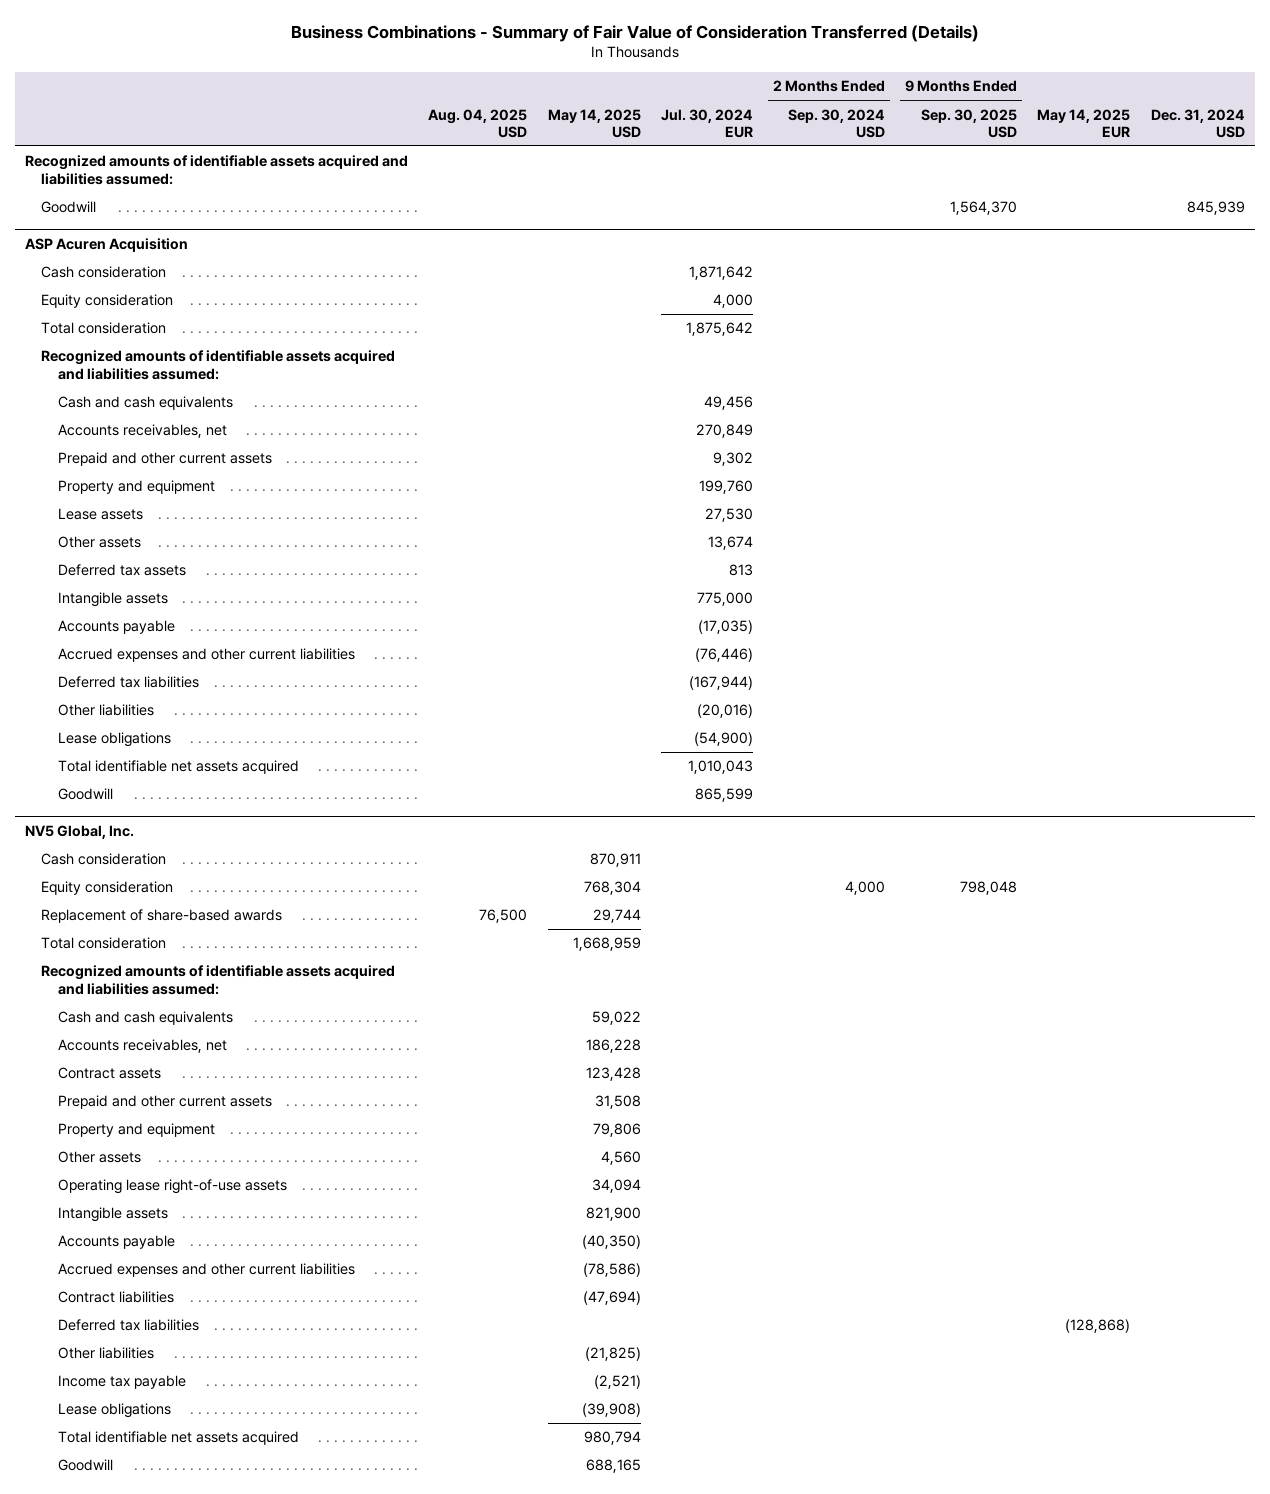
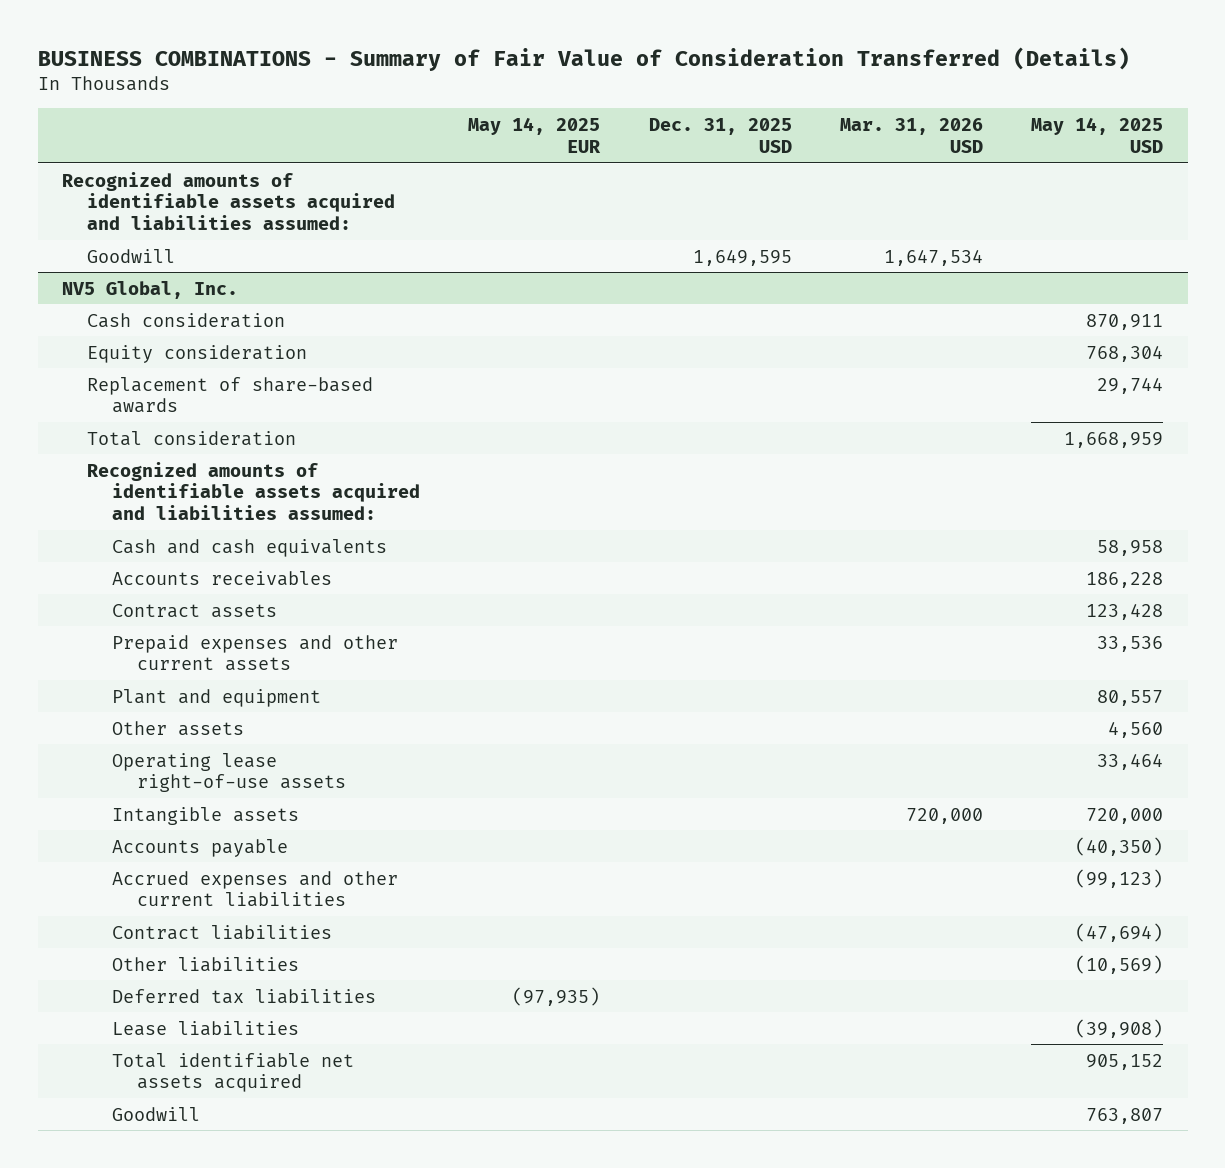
- Business Combinations - Summary of Fair Value of Consideration Transferred (Details)
+ BUSINESS COMBINATIONS - Summary of Fair Value of Consideration Transferred (Details)
- | Aug. 04, 2025 USD | May 14, 2025 USD | Jul. 30, 2024 EUR | 2 Months Ended Sep. 30, 2024 USD | 9 Months Ended Sep. 30, 2025 USD | May 14, 2025 EUR | Dec. 31, 2024 USD
+ | May 14, 2025 EUR | Dec. 31, 2025 USD | Mar. 31, 2026 USD | May 14, 2025 USD
- ASP Acuren Acquisition
- Cash consideration | | | 1,871,642 | | | |
- Equity consideration | | | 4,000 | | | |
- Total consideration | | | 1,875,642 | | | |
- Recognized amounts of identifiable assets acquired and liabilities assumed:
- Cash and cash equivalents | | | 49,456 | | | |
- Accounts receivables, net | | | 270,849 | | | |
- Prepaid and other current assets | | | 9,302 | | | |
- Property and equipment | | | 199,760 | | | |
- Lease assets | | | 27,530 | | | |
- Other assets | | | 13,674 | | | |
- Deferred tax assets | | | 813 | | | |
- Intangible assets | | | 775,000 | | | |
- Accounts payable | | | (17,035) | | | |
- Accrued expenses and other current liabilities | | | (76,446) | | | |
- Deferred tax liabilities | | | (167,944) | | | |
- Other liabilities | | | (20,016) | | | |
- Lease obligations | | | (54,900) | | | |
- Total identifiable net assets acquired | | | 1,010,043 | | | |
- Goodwill | | | 865,599 | | | |
@ NV5 Global, Inc.
- Cash and cash equivalents | | 59,022 | | | | |
- Accounts receivables, net | | 186,228 | | | | |
+ Cash and cash equivalents | | | | 58,958
+ Accounts receivables | | | | 186,228
- Prepaid and other current assets | | 31,508 | | | | |
- Property and equipment | | 79,806 | | | | |
+ Prepaid expenses and other current assets | | | | 33,536
+ Plant and equipment | | | | 80,557
- Operating lease right-of-use assets | | 34,094 | | | | |
- Intangible assets | | 821,900 | | | | |
+ Operating lease right-of-use assets | | | | 33,464
+ Intangible assets | | | 720,000 | 720,000
- Accrued expenses and other current liabilities | | (78,586) | | | | |
+ Accrued expenses and other current liabilities | | | | (99,123)
- Deferred tax liabilities | | | | | | (128,868) |
- Other liabilities | | (21,825) | | | | |
- Income tax payable | | (2,521) | | | | |
- Lease obligations | | (39,908) | | | | |
- Total identifiable net assets acquired | | 980,794 | | | | |
- Goodwill | | 688,165 | | | | |
+ Other liabilities | | | | (10,569)
+ Deferred tax liabilities | (97,935) | | |
+ Lease liabilities | | | | (39,908)
+ Total identifiable net assets acquired | | | | 905,152
+ Goodwill | | | | 763,807

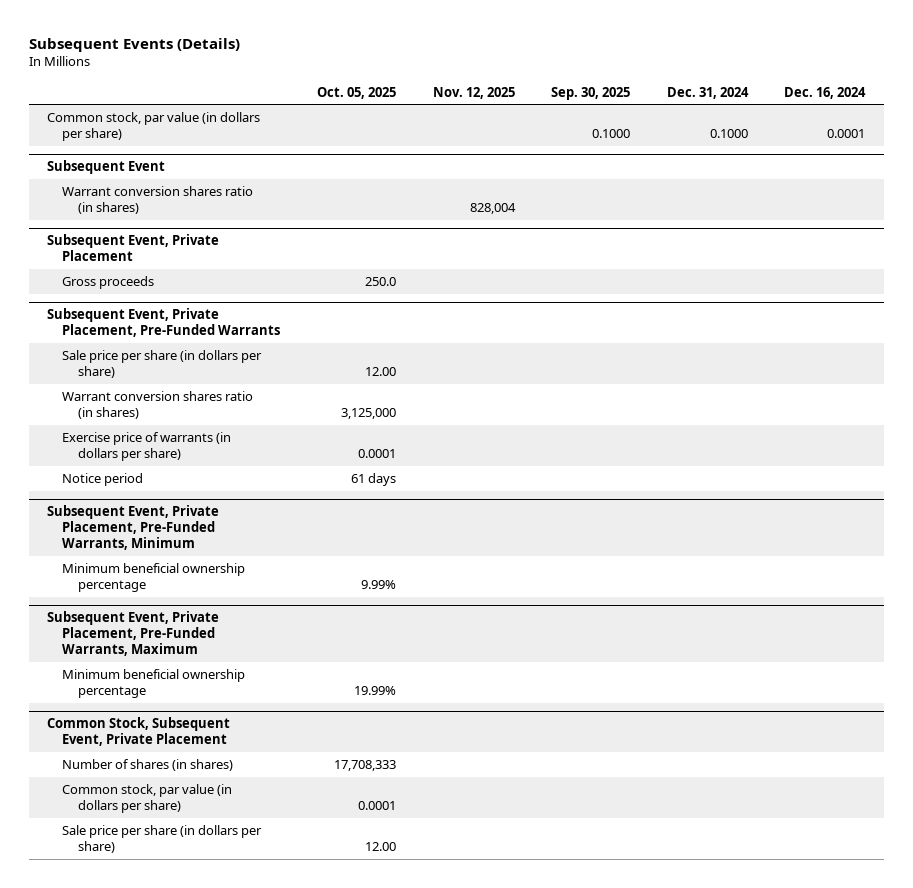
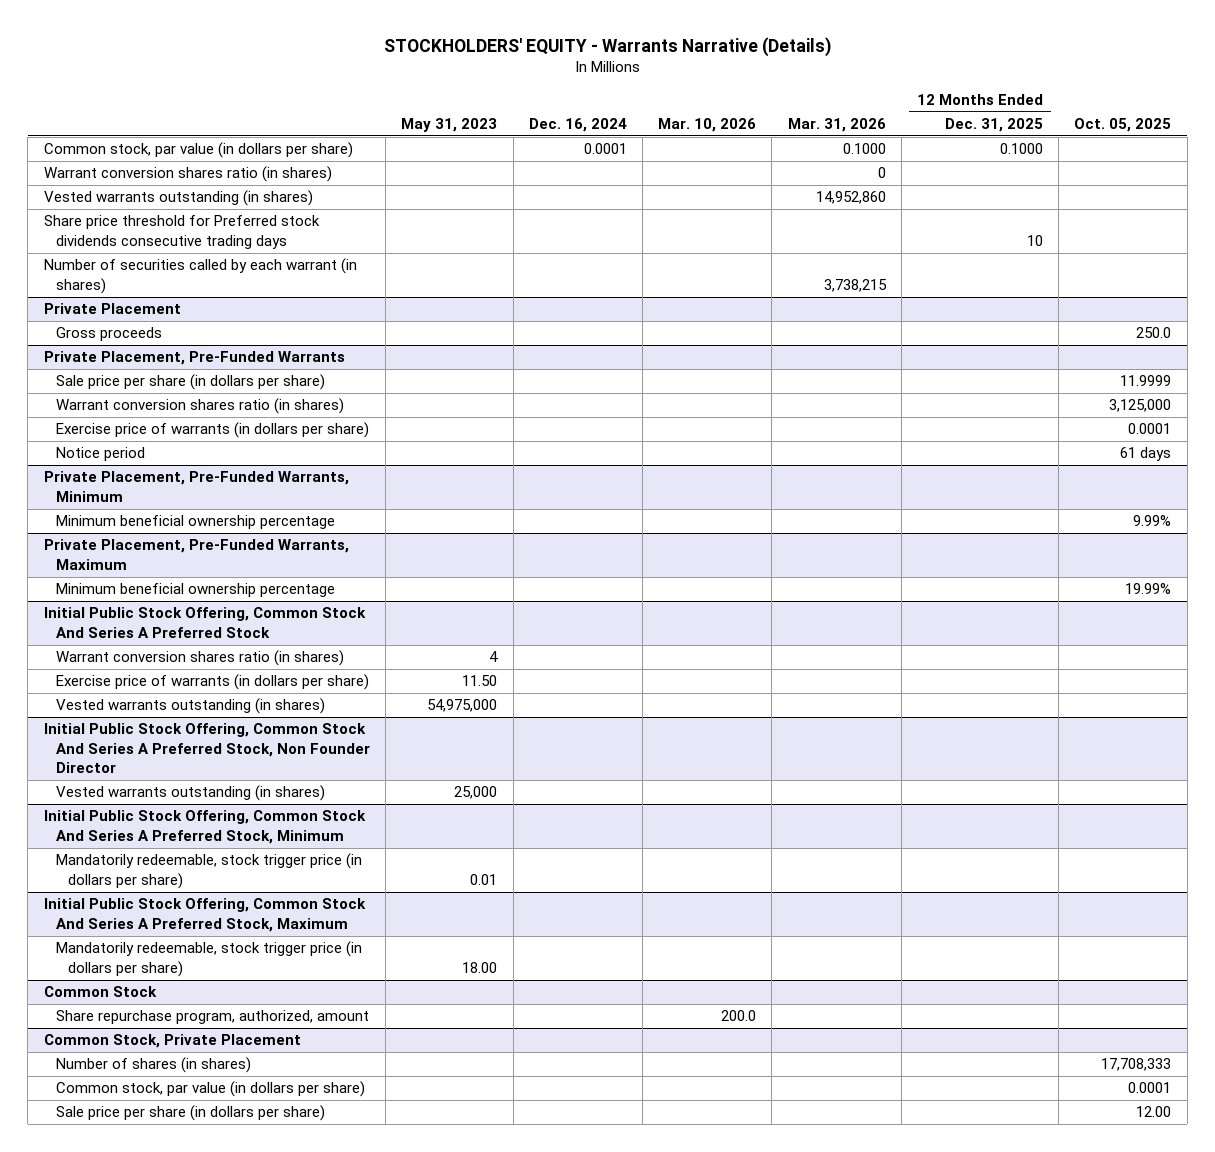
- Subsequent Events (Details)
+ STOCKHOLDERS' EQUITY - Warrants Narrative (Details)
- | Oct. 05, 2025 | Nov. 12, 2025 | Sep. 30, 2025 | Dec. 31, 2024 | Dec. 16, 2024
+ | May 31, 2023 | Dec. 16, 2024 | Mar. 10, 2026 | Mar. 31, 2026 | 12 Months Ended Dec. 31, 2025 | Oct. 05, 2025
- Subsequent Event
- Warrant conversion shares ratio (in shares) | | 828,004 | | |
- Subsequent Event, Private Placement
+ Warrant conversion shares ratio (in shares) | | | | 0 | |
+ Vested warrants outstanding (in shares) | | | | 14,952,860 | |
+ Share price threshold for Preferred stock dividends consecutive trading days | | | | | 10 |
+ Number of securities called by each warrant (in shares) | | | | 3,738,215 | |
+ Private Placement
- Subsequent Event, Private Placement, Pre-Funded Warrants
- Sale price per share (in dollars per share) | 12.00 | | | |
+ Private Placement, Pre-Funded Warrants
+ Sale price per share (in dollars per share) | | | | | | 11.9999
- Subsequent Event, Private Placement, Pre-Funded Warrants, Minimum
+ Private Placement, Pre-Funded Warrants, Minimum
- Subsequent Event, Private Placement, Pre-Funded Warrants, Maximum
+ Private Placement, Pre-Funded Warrants, Maximum
- Common Stock, Subsequent Event, Private Placement
+ Initial Public Stock Offering, Common Stock And Series A Preferred Stock
+ Warrant conversion shares ratio (in shares) | 4 | | | | |
+ Exercise price of warrants (in dollars per share) | 11.50 | | | | |
+ Vested warrants outstanding (in shares) | 54,975,000 | | | | |
+ Initial Public Stock Offering, Common Stock And Series A Preferred Stock, Non Founder Director
+ Vested warrants outstanding (in shares) | 25,000 | | | | |
+ Initial Public Stock Offering, Common Stock And Series A Preferred Stock, Minimum
+ Mandatorily redeemable, stock trigger price (in dollars per share) | 0.01 | | | | |
+ Initial Public Stock Offering, Common Stock And Series A Preferred Stock, Maximum
+ Mandatorily redeemable, stock trigger price (in dollars per share) | 18.00 | | | | |
+ Common Stock
+ Share repurchase program, authorized, amount | | | 200.0 | | |
+ Common Stock, Private Placement

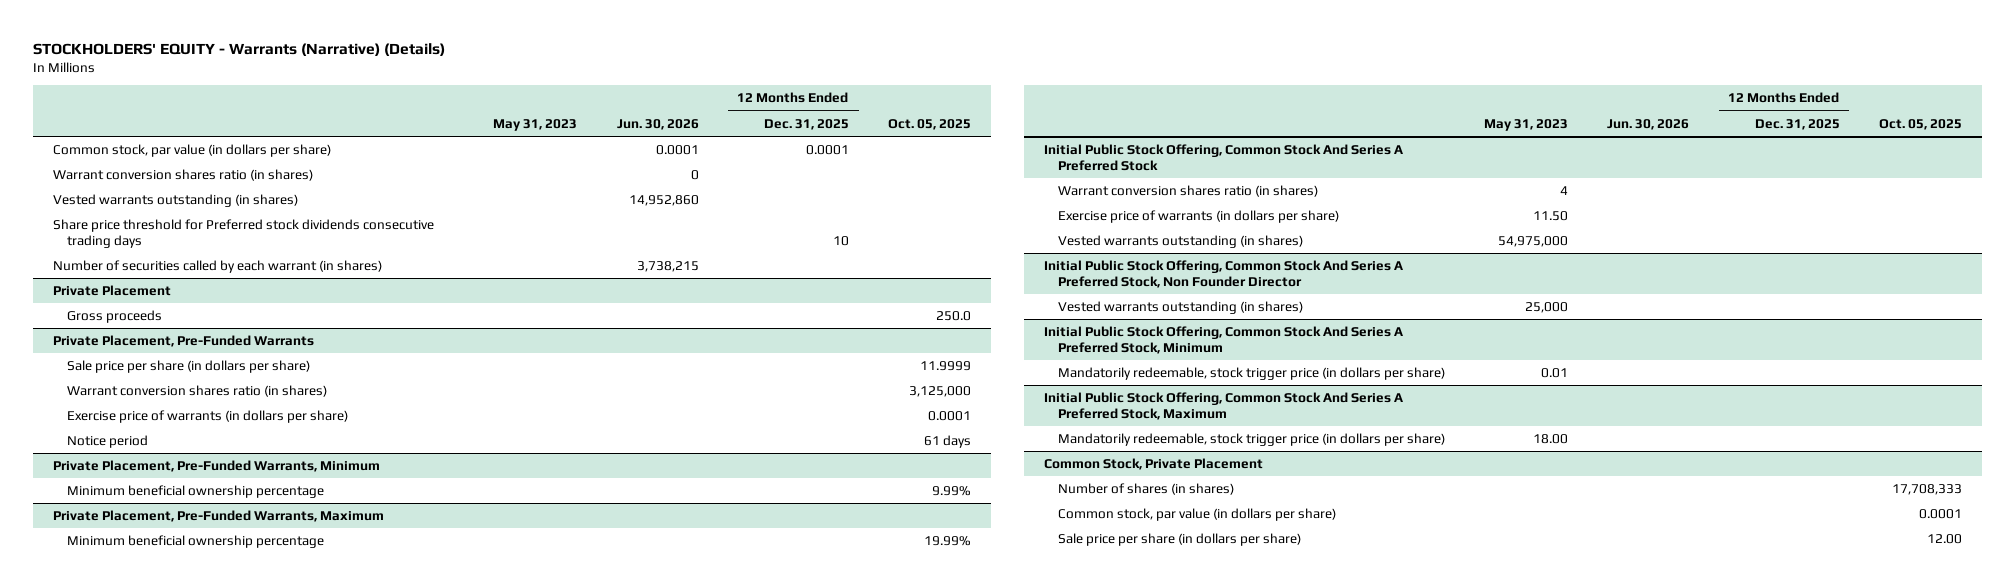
- STOCKHOLDERS' EQUITY - Warrants Narrative (Details)
+ STOCKHOLDERS' EQUITY - Warrants (Narrative) (Details)
- | May 31, 2023 | Dec. 16, 2024 | Mar. 10, 2026 | Mar. 31, 2026 | 12 Months Ended Dec. 31, 2025 | Oct. 05, 2025
+ | May 31, 2023 | Jun. 30, 2026 | 12 Months Ended Dec. 31, 2025 | Oct. 05, 2025
- Common stock, par value (in dollars per share) | | 0.0001 | | 0.1000 | 0.1000 |
+ Common stock, par value (in dollars per share) | | 0.0001 | 0.0001 |
- Common Stock
- Share repurchase program, authorized, amount | | | 200.0 | | |

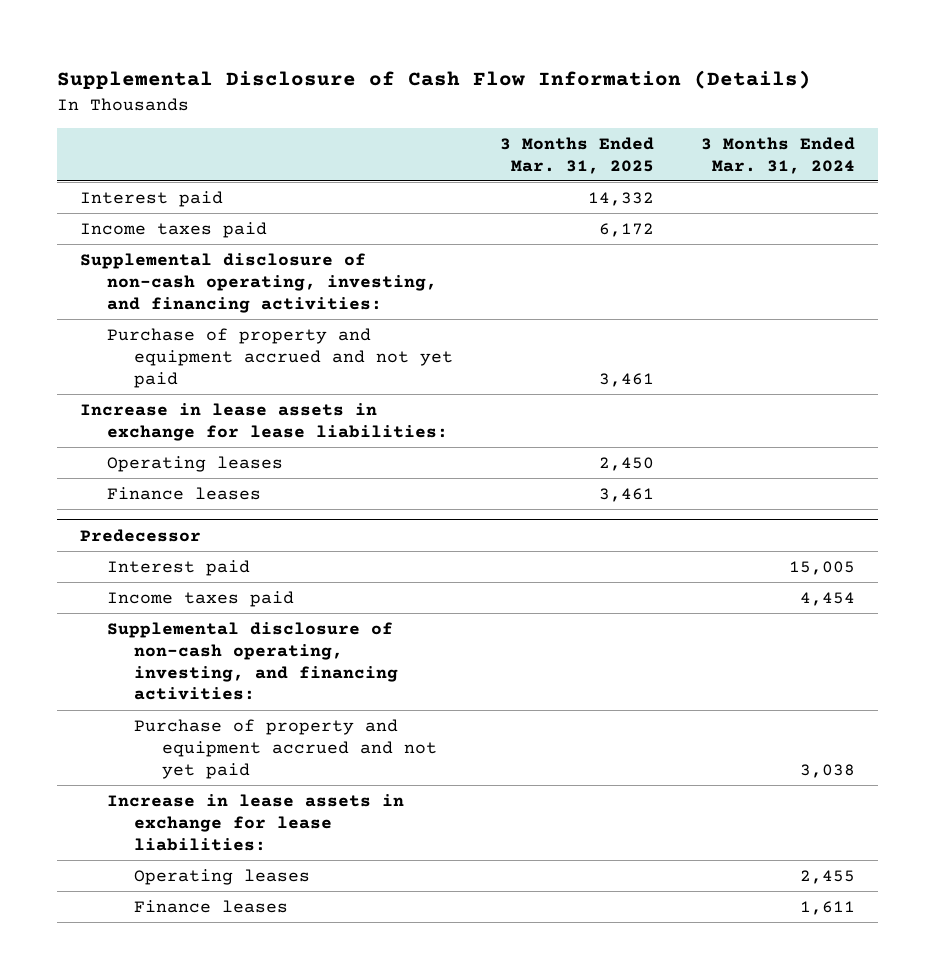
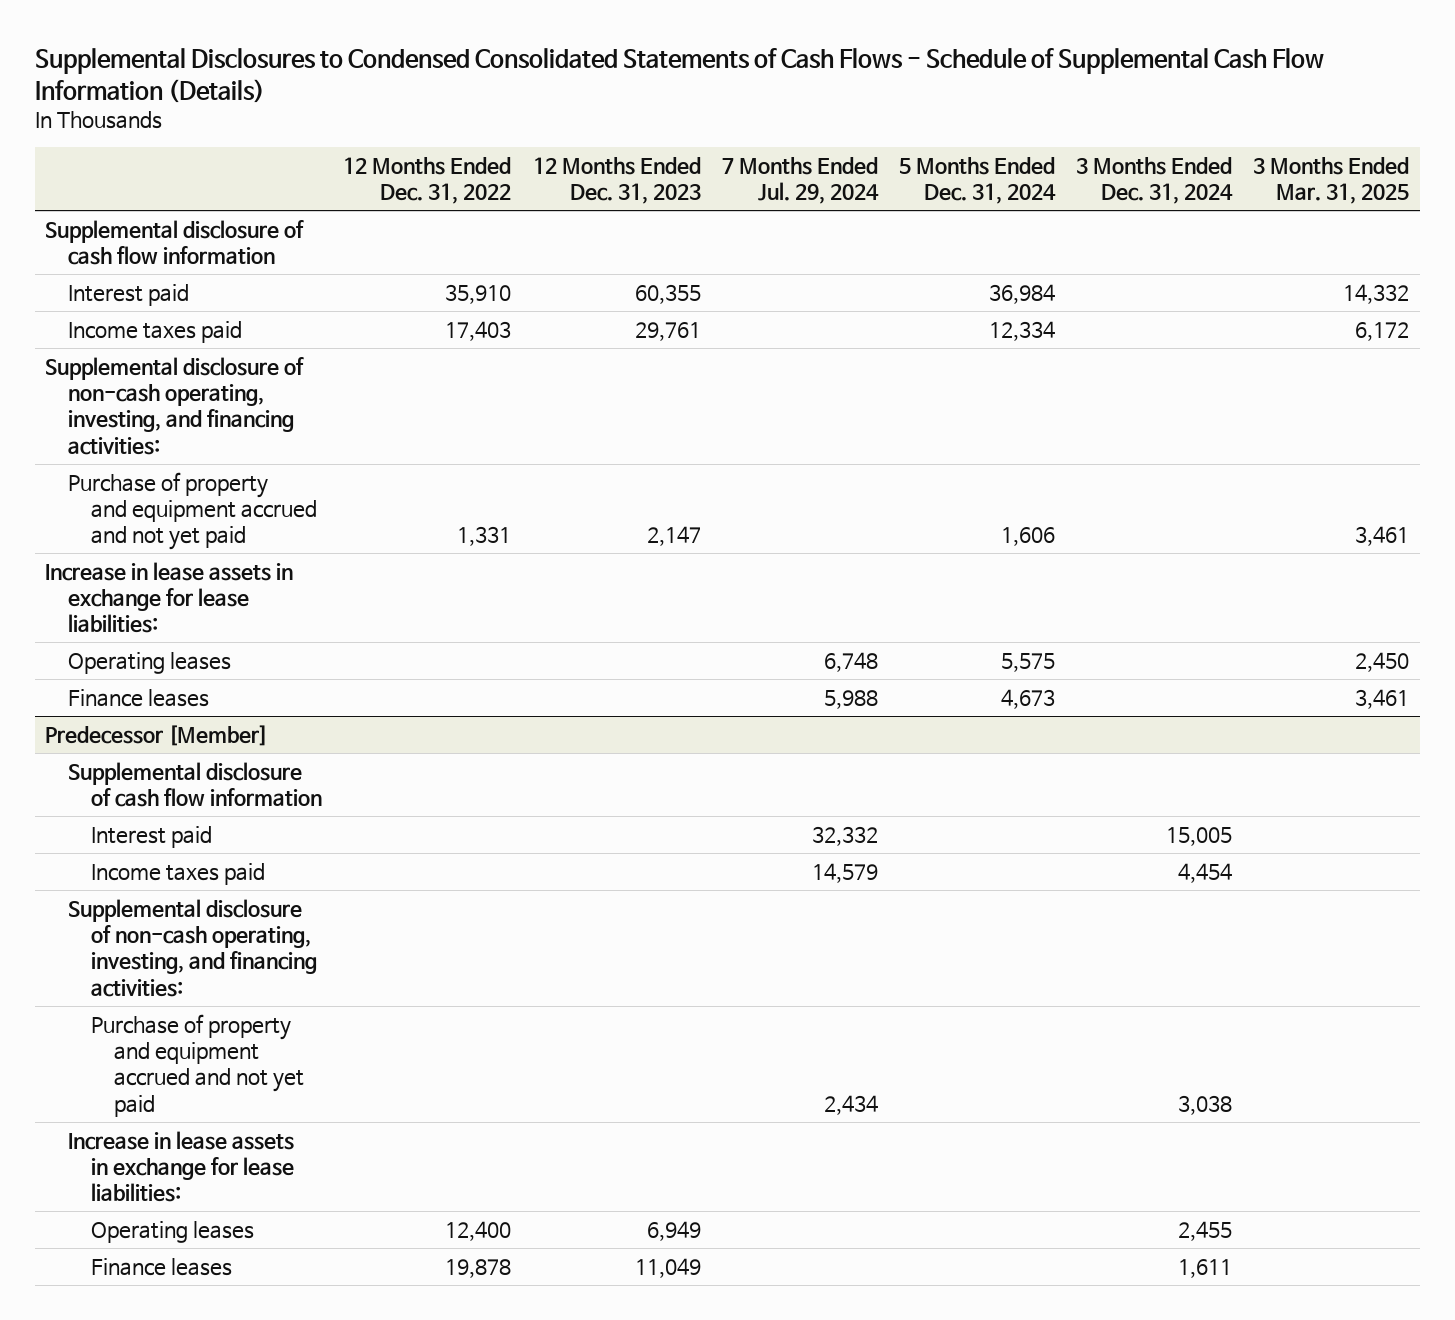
- Supplemental Disclosure of Cash Flow Information (Details)
+ Supplemental Disclosures to Condensed Consolidated Statements of Cash Flows - Schedule of Supplemental Cash Flow Information (Details)
- | 3 Months Ended Mar. 31, 2025 | 3 Months Ended Mar. 31, 2024
+ | 12 Months Ended Dec. 31, 2022 | 12 Months Ended Dec. 31, 2023 | 7 Months Ended Jul. 29, 2024 | 5 Months Ended Dec. 31, 2024 | 3 Months Ended Dec. 31, 2024 | 3 Months Ended Mar. 31, 2025
+ Supplemental disclosure of cash flow information
- Predecessor
+ Predecessor [Member]
+ Supplemental disclosure of cash flow information

